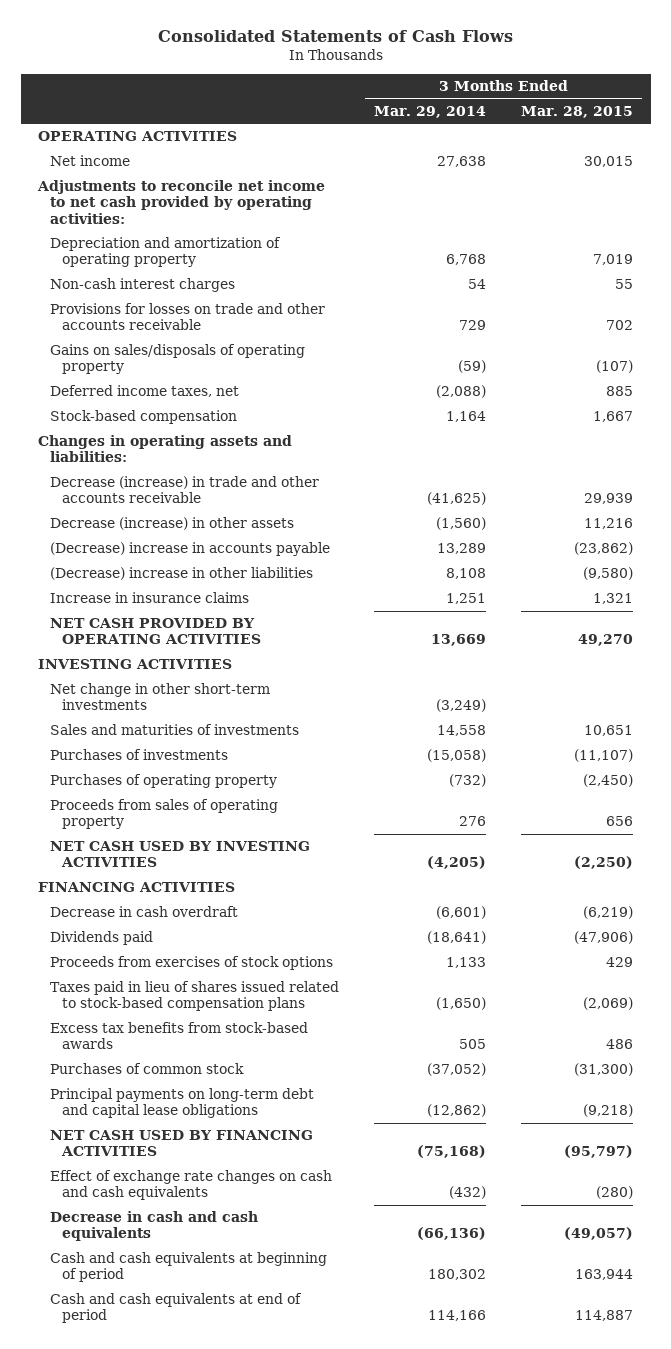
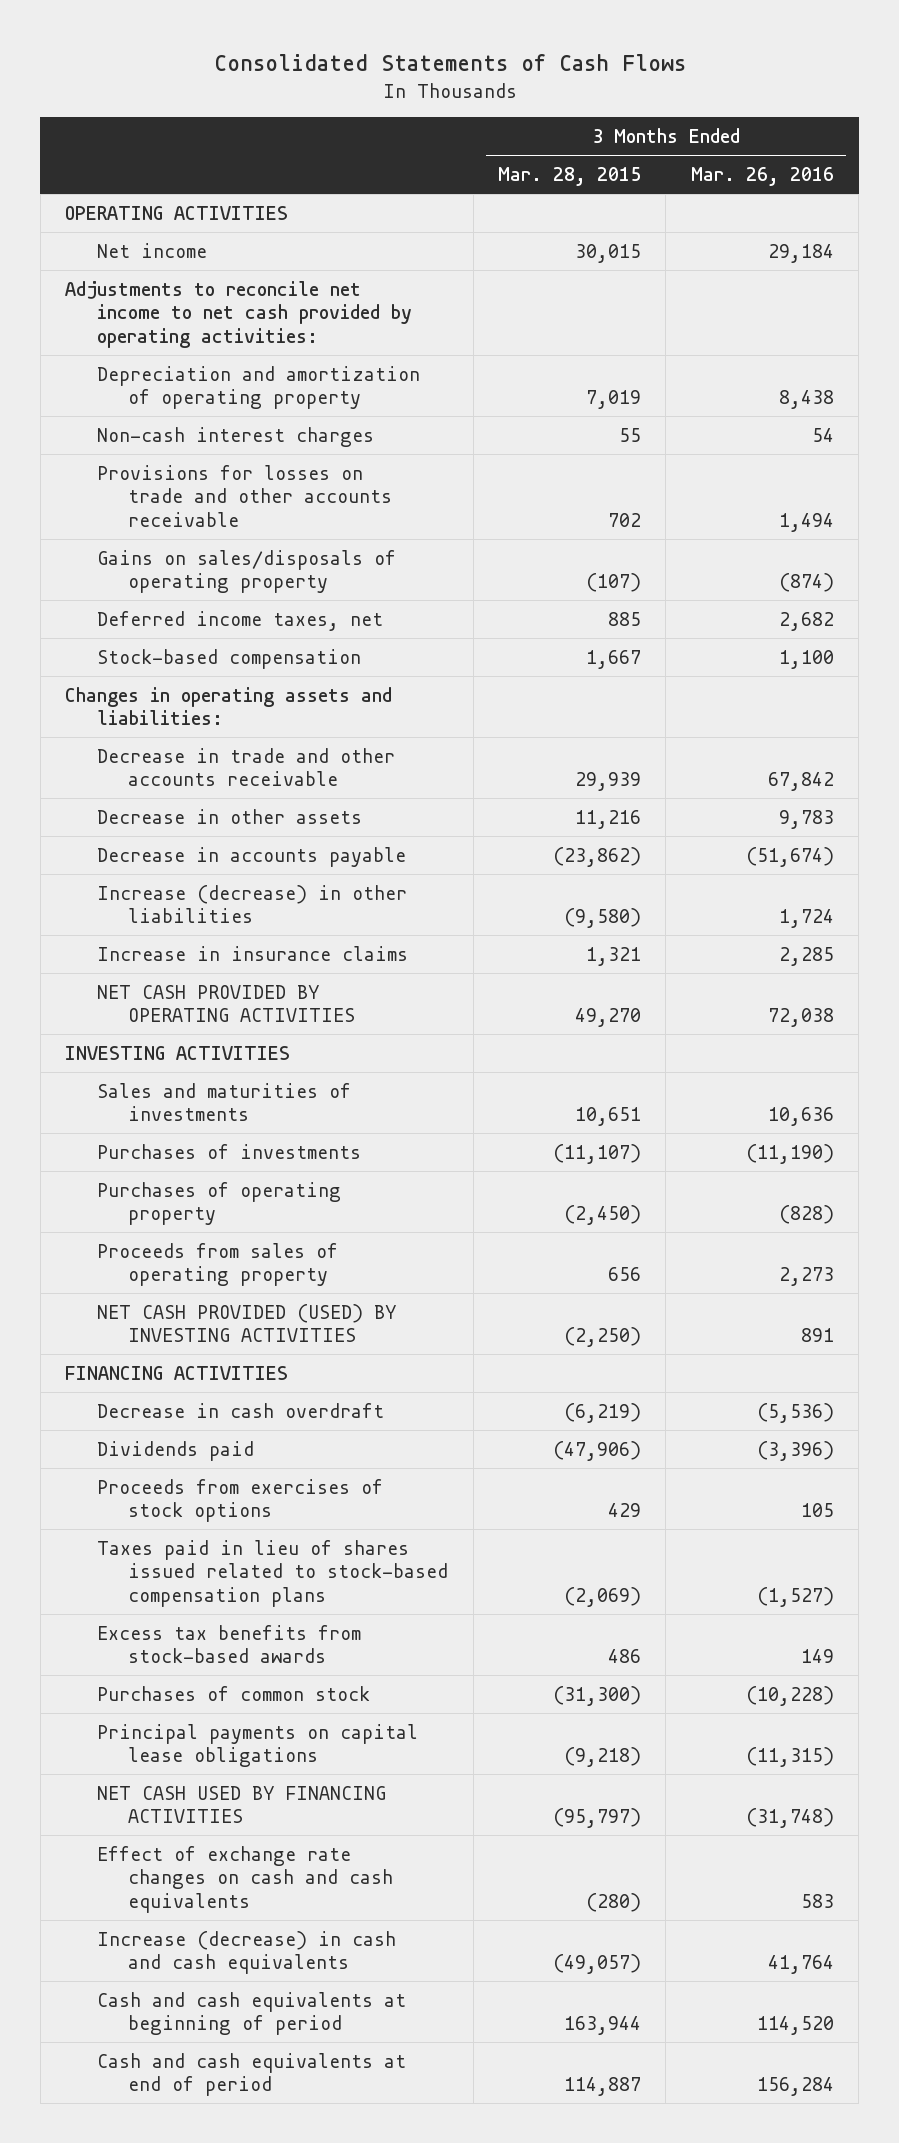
- | 3 Months Ended Mar. 29, 2014 | 3 Months Ended Mar. 28, 2015
+ | 3 Months Ended Mar. 28, 2015 | 3 Months Ended Mar. 26, 2016
- Decrease (increase) in trade and other accounts receivable | (41,625) | 29,939
- Decrease (increase) in other assets | (1,560) | 11,216
- (Decrease) increase in accounts payable | 13,289 | (23,862)
- (Decrease) increase in other liabilities | 8,108 | (9,580)
+ Decrease in trade and other accounts receivable | 29,939 | 67,842
+ Decrease in other assets | 11,216 | 9,783
+ Decrease in accounts payable | (23,862) | (51,674)
+ Increase (decrease) in other liabilities | (9,580) | 1,724
- Net change in other short-term investments | (3,249) |
- NET CASH USED BY INVESTING ACTIVITIES | (4,205) | (2,250)
+ NET CASH PROVIDED (USED) BY INVESTING ACTIVITIES | (2,250) | 891
- Principal payments on long-term debt and capital lease obligations | (12,862) | (9,218)
+ Principal payments on capital lease obligations | (9,218) | (11,315)
- Decrease in cash and cash equivalents | (66,136) | (49,057)
+ Increase (decrease) in cash and cash equivalents | (49,057) | 41,764

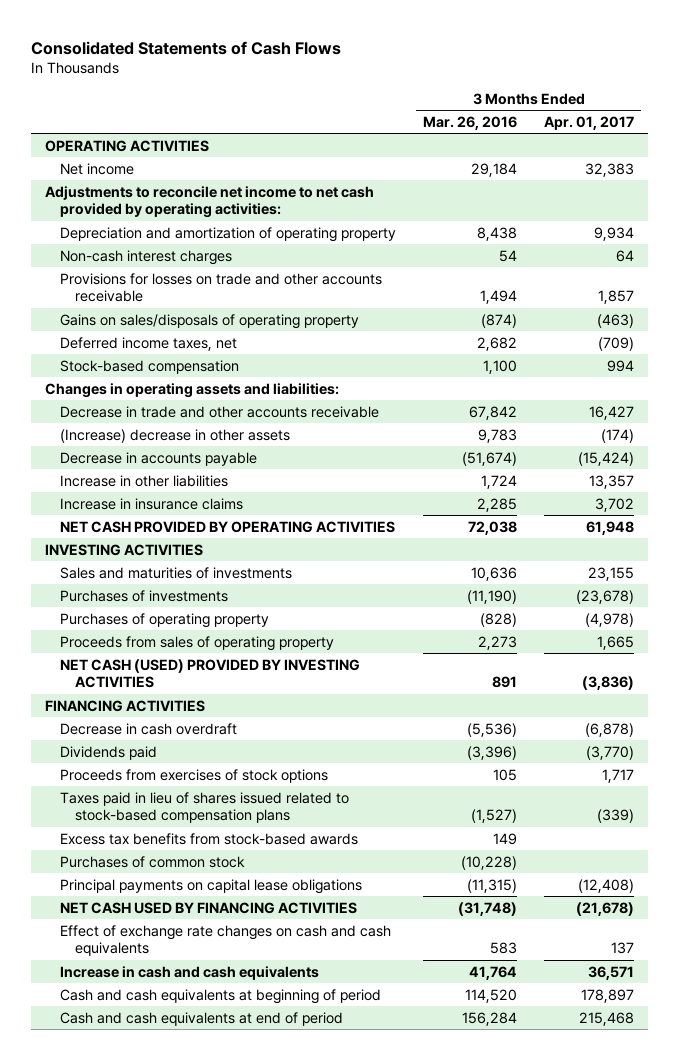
- | 3 Months Ended Mar. 28, 2015 | 3 Months Ended Mar. 26, 2016
+ | 3 Months Ended Mar. 26, 2016 | 3 Months Ended Apr. 01, 2017
- Decrease in other assets | 11,216 | 9,783
+ (Increase) decrease in other assets | 9,783 | (174)
- Increase (decrease) in other liabilities | (9,580) | 1,724
+ Increase in other liabilities | 1,724 | 13,357
- NET CASH PROVIDED (USED) BY INVESTING ACTIVITIES | (2,250) | 891
+ NET CASH (USED) PROVIDED BY INVESTING ACTIVITIES | 891 | (3,836)
- Increase (decrease) in cash and cash equivalents | (49,057) | 41,764
+ Increase in cash and cash equivalents | 41,764 | 36,571

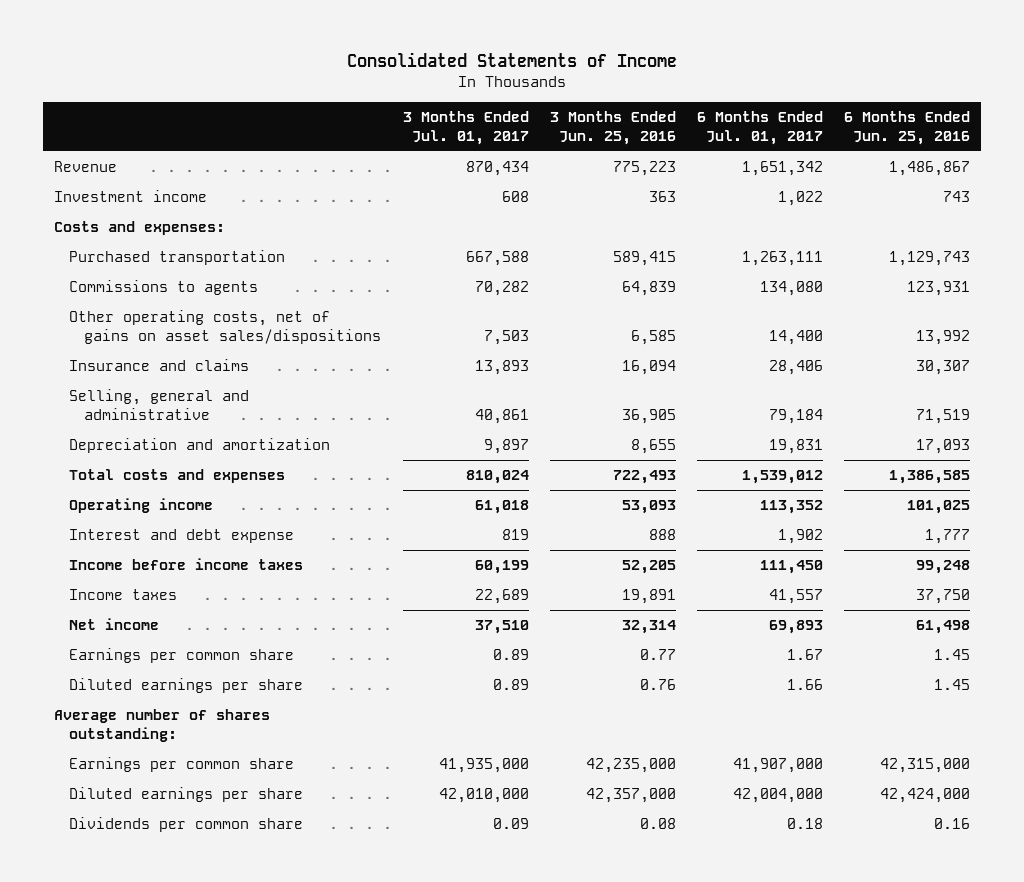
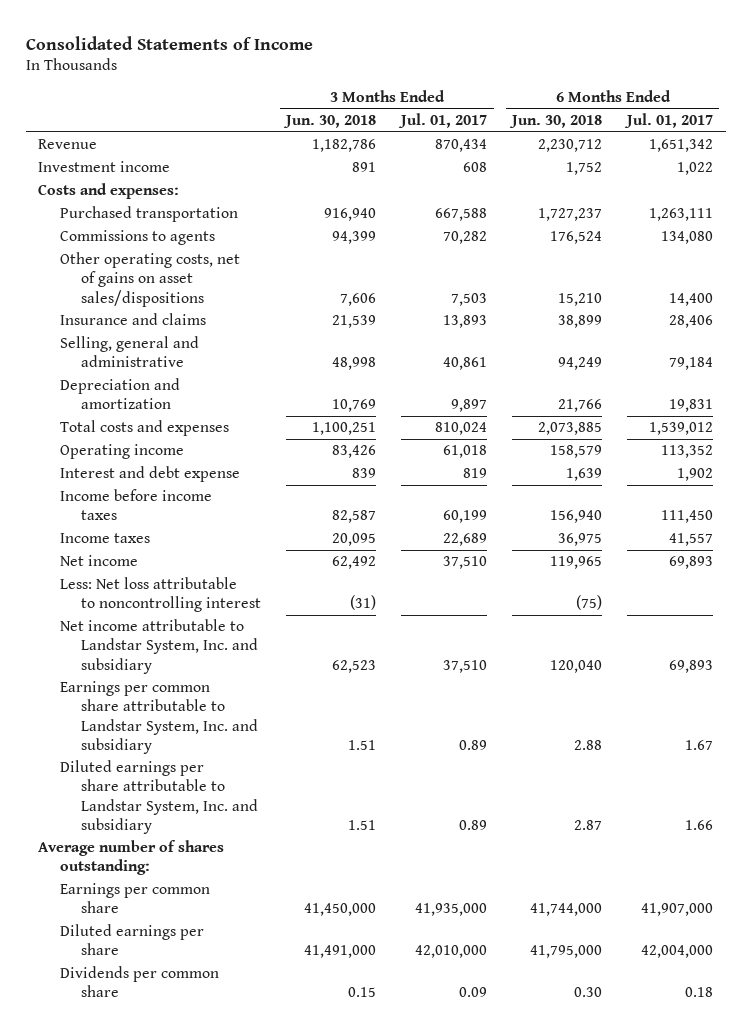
- | 3 Months Ended Jul. 01, 2017 | 3 Months Ended Jun. 25, 2016 | 6 Months Ended Jul. 01, 2017 | 6 Months Ended Jun. 25, 2016
+ | 3 Months Ended Jun. 30, 2018 | 3 Months Ended Jul. 01, 2017 | 6 Months Ended Jun. 30, 2018 | 6 Months Ended Jul. 01, 2017
- Earnings per common share | 0.89 | 0.77 | 1.67 | 1.45
- Diluted earnings per share | 0.89 | 0.76 | 1.66 | 1.45
+ Less: Net loss attributable to noncontrolling interest | (31) | | (75) |
+ Net income attributable to Landstar System, Inc. and subsidiary | 62,523 | 37,510 | 120,040 | 69,893
+ Earnings per common share attributable to Landstar System, Inc. and subsidiary | 1.51 | 0.89 | 2.88 | 1.67
+ Diluted earnings per share attributable to Landstar System, Inc. and subsidiary | 1.51 | 0.89 | 2.87 | 1.66

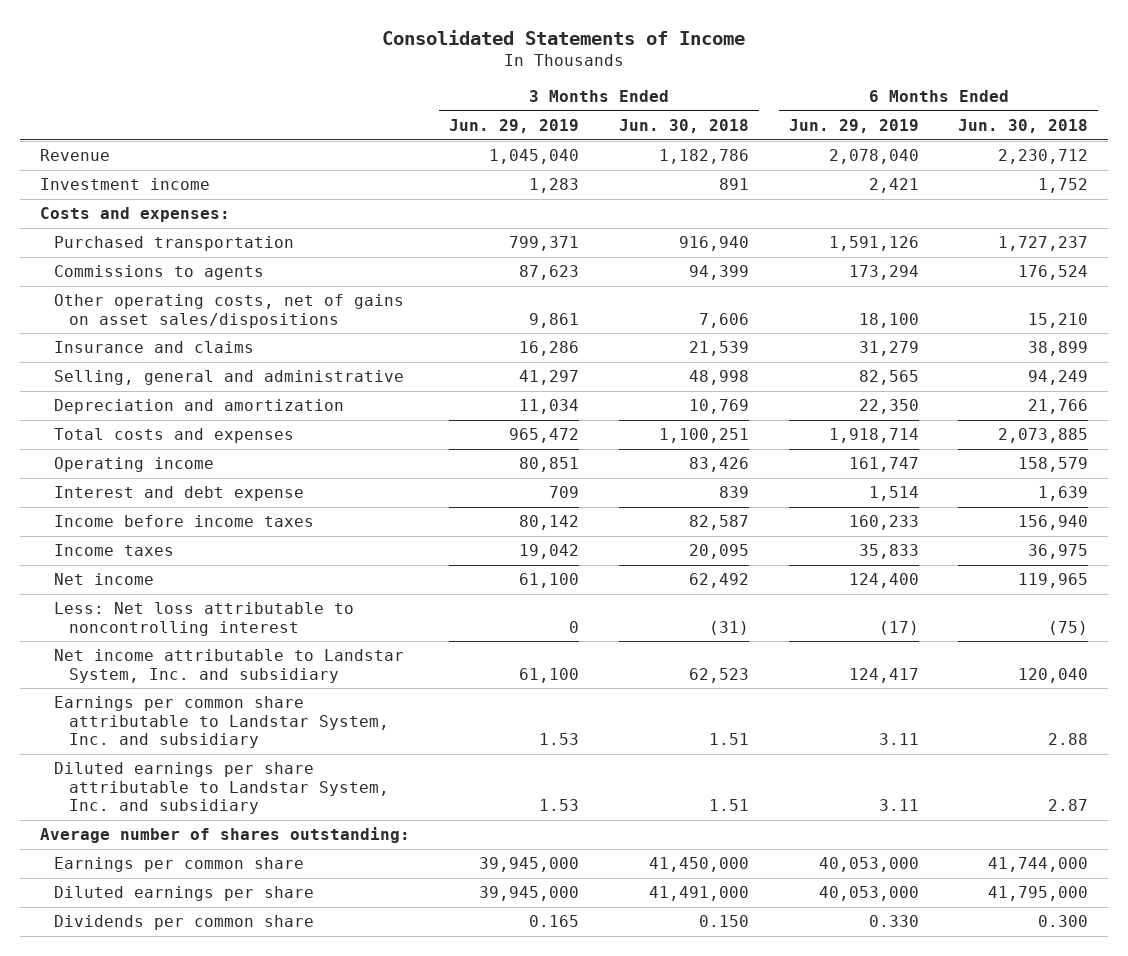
- | 3 Months Ended Jun. 30, 2018 | 3 Months Ended Jul. 01, 2017 | 6 Months Ended Jun. 30, 2018 | 6 Months Ended Jul. 01, 2017
+ | 3 Months Ended Jun. 29, 2019 | 3 Months Ended Jun. 30, 2018 | 6 Months Ended Jun. 29, 2019 | 6 Months Ended Jun. 30, 2018
- Dividends per common share | 0.15 | 0.09 | 0.30 | 0.18
+ Dividends per common share | 0.165 | 0.150 | 0.330 | 0.300

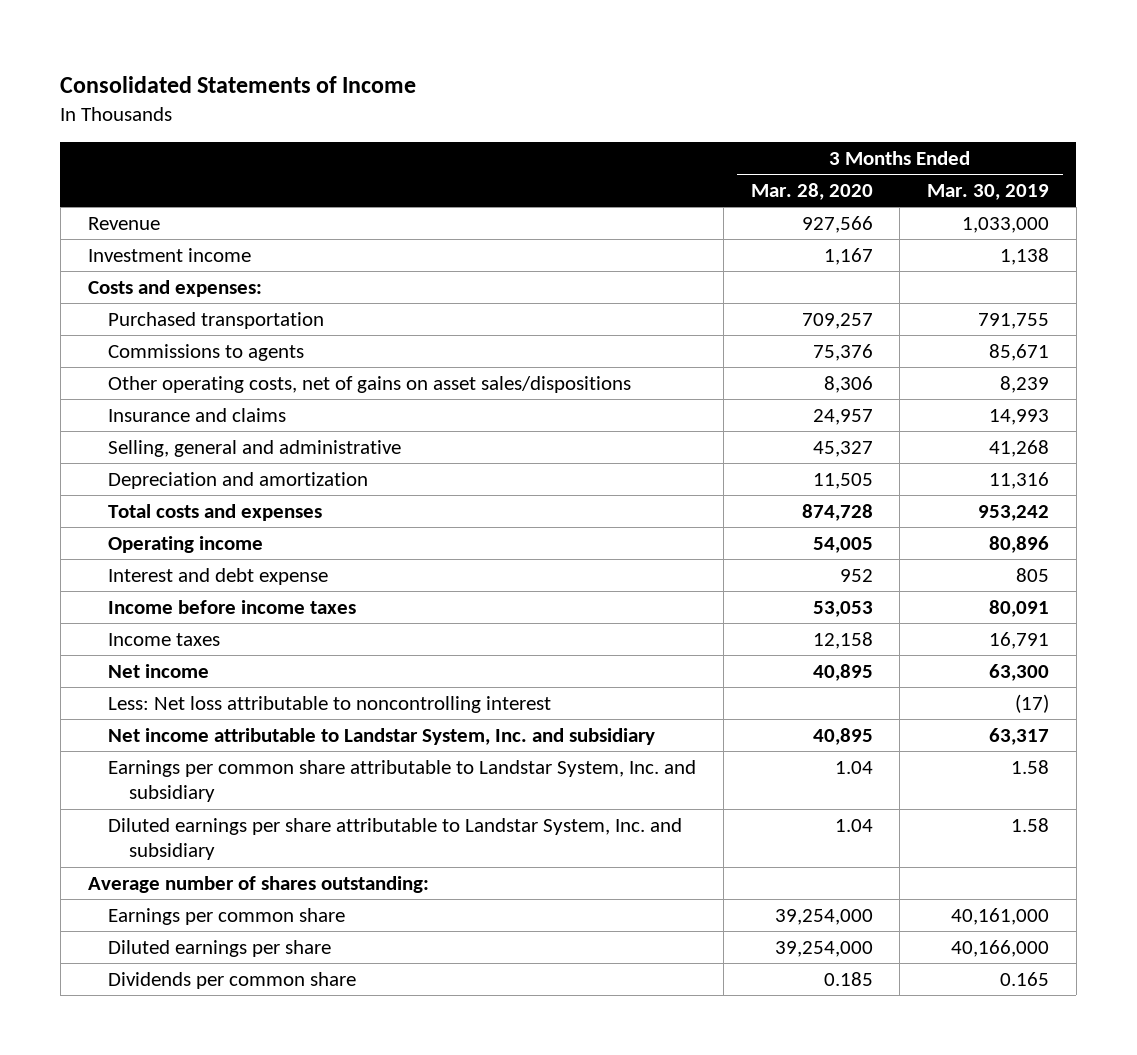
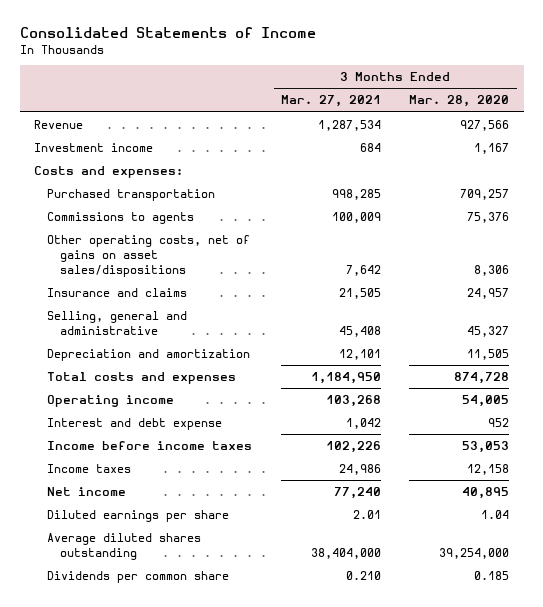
- | 3 Months Ended Mar. 28, 2020 | 3 Months Ended Mar. 30, 2019
+ | 3 Months Ended Mar. 27, 2021 | 3 Months Ended Mar. 28, 2020
- Less: Net loss attributable to noncontrolling interest | | (17)
- Net income attributable to Landstar System, Inc. and subsidiary | 40,895 | 63,317
- Earnings per common share attributable to Landstar System, Inc. and subsidiary | 1.04 | 1.58
- Diluted earnings per share attributable to Landstar System, Inc. and subsidiary | 1.04 | 1.58
- Average number of shares outstanding:
- Earnings per common share | 39,254,000 | 40,161,000
- Diluted earnings per share | 39,254,000 | 40,166,000
+ Diluted earnings per share | 2.01 | 1.04
+ Average diluted shares outstanding | 38,404,000 | 39,254,000

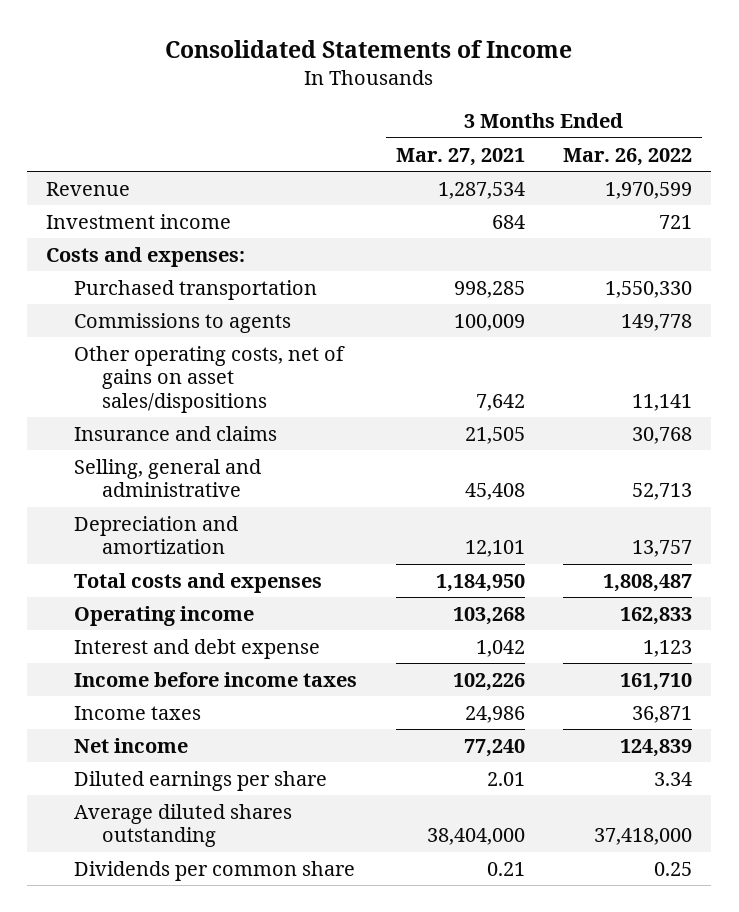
- | 3 Months Ended Mar. 27, 2021 | 3 Months Ended Mar. 28, 2020
+ | 3 Months Ended Mar. 27, 2021 | 3 Months Ended Mar. 26, 2022
- Dividends per common share | 0.210 | 0.185
+ Dividends per common share | 0.21 | 0.25

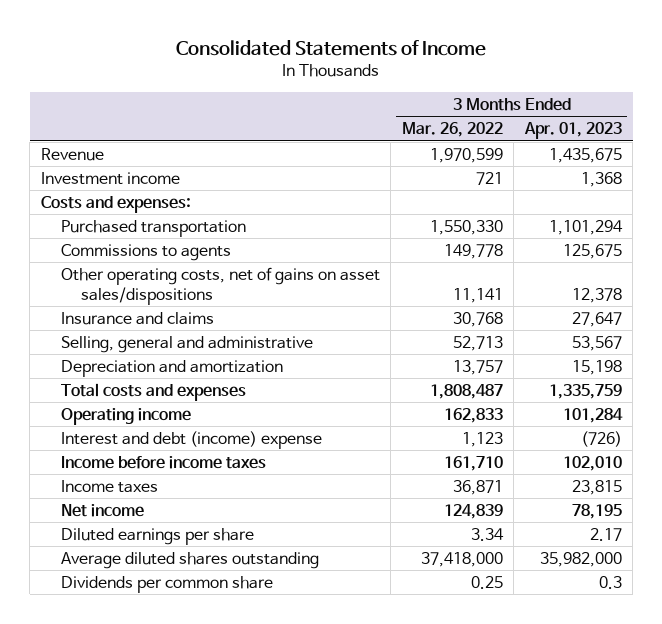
- | 3 Months Ended Mar. 27, 2021 | 3 Months Ended Mar. 26, 2022
+ | 3 Months Ended Mar. 26, 2022 | 3 Months Ended Apr. 01, 2023
- Interest and debt expense | 1,042 | 1,123
+ Interest and debt (income) expense | 1,123 | (726)

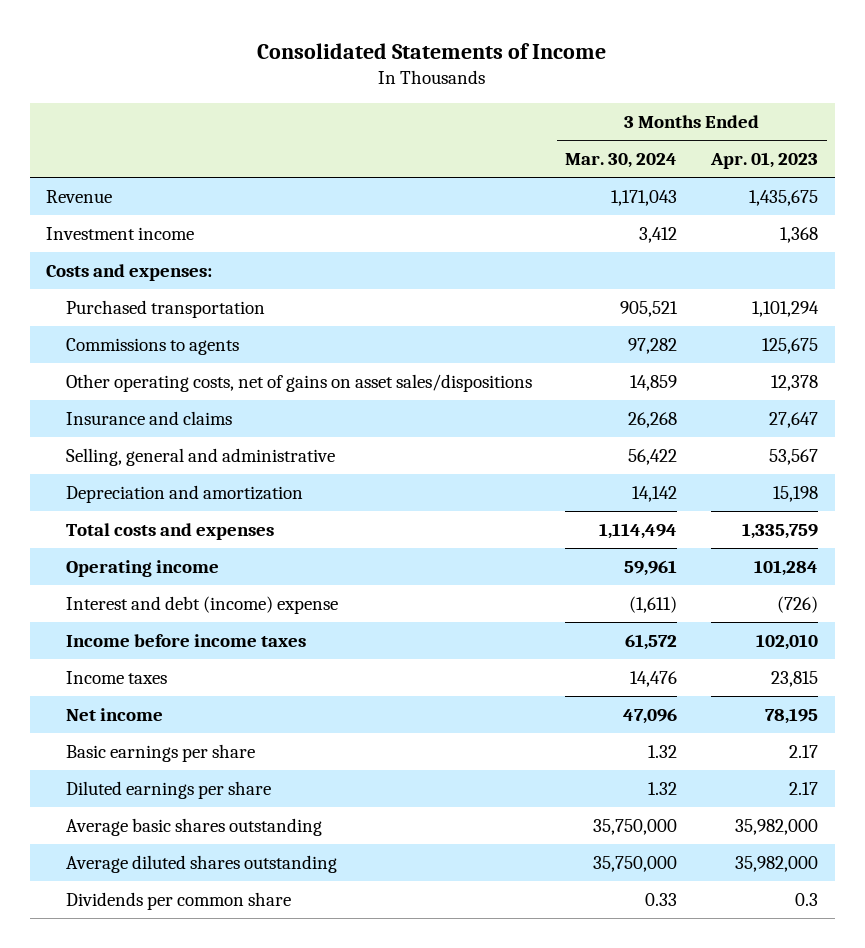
- | 3 Months Ended Mar. 26, 2022 | 3 Months Ended Apr. 01, 2023
+ | 3 Months Ended Mar. 30, 2024 | 3 Months Ended Apr. 01, 2023
+ Basic earnings per share | 1.32 | 2.17
+ Average basic shares outstanding | 35,750,000 | 35,982,000

